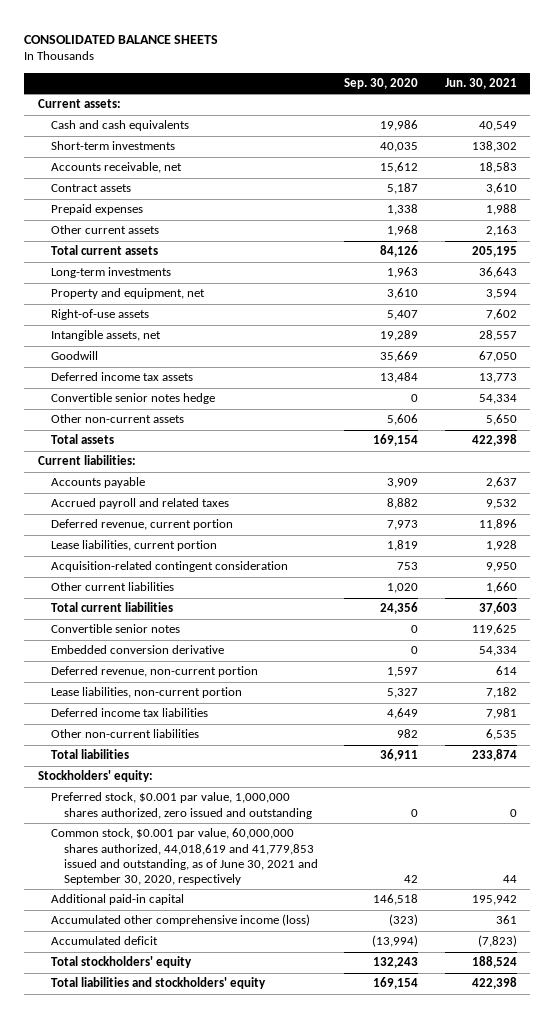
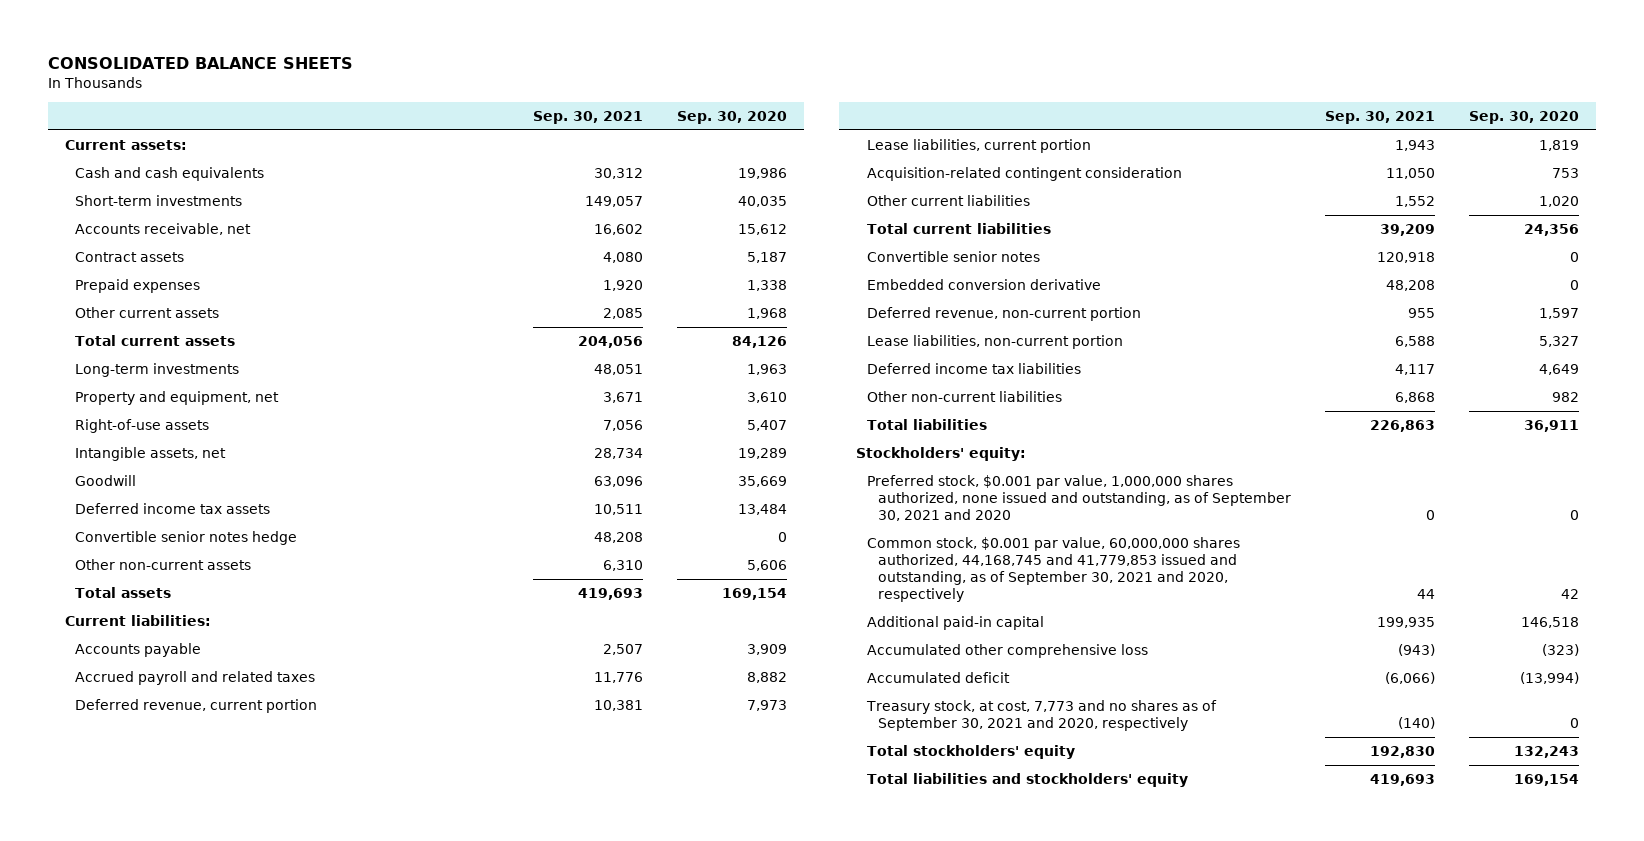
- | Sep. 30, 2020 | Jun. 30, 2021
+ | Sep. 30, 2021 | Sep. 30, 2020
- Preferred stock, $0.001 par value, 1,000,000 shares authorized, zero issued and outstanding | 0 | 0
- Common stock, $0.001 par value, 60,000,000 shares authorized, 44,018,619 and 41,779,853 issued and outstanding, as of June 30, 2021 and September 30, 2020, respectively | 42 | 44
+ Preferred stock, $0.001 par value, 1,000,000 shares authorized, none issued and outstanding, as of September 30, 2021 and 2020 | 0 | 0
+ Common stock, $0.001 par value, 60,000,000 shares authorized, 44,168,745 and 41,779,853 issued and outstanding, as of September 30, 2021 and 2020, respectively | 44 | 42
- Accumulated other comprehensive income (loss) | (323) | 361
+ Accumulated other comprehensive loss | (943) | (323)
+ Treasury stock, at cost, 7,773 and no shares as of September 30, 2021 and 2020, respectively | (140) | 0

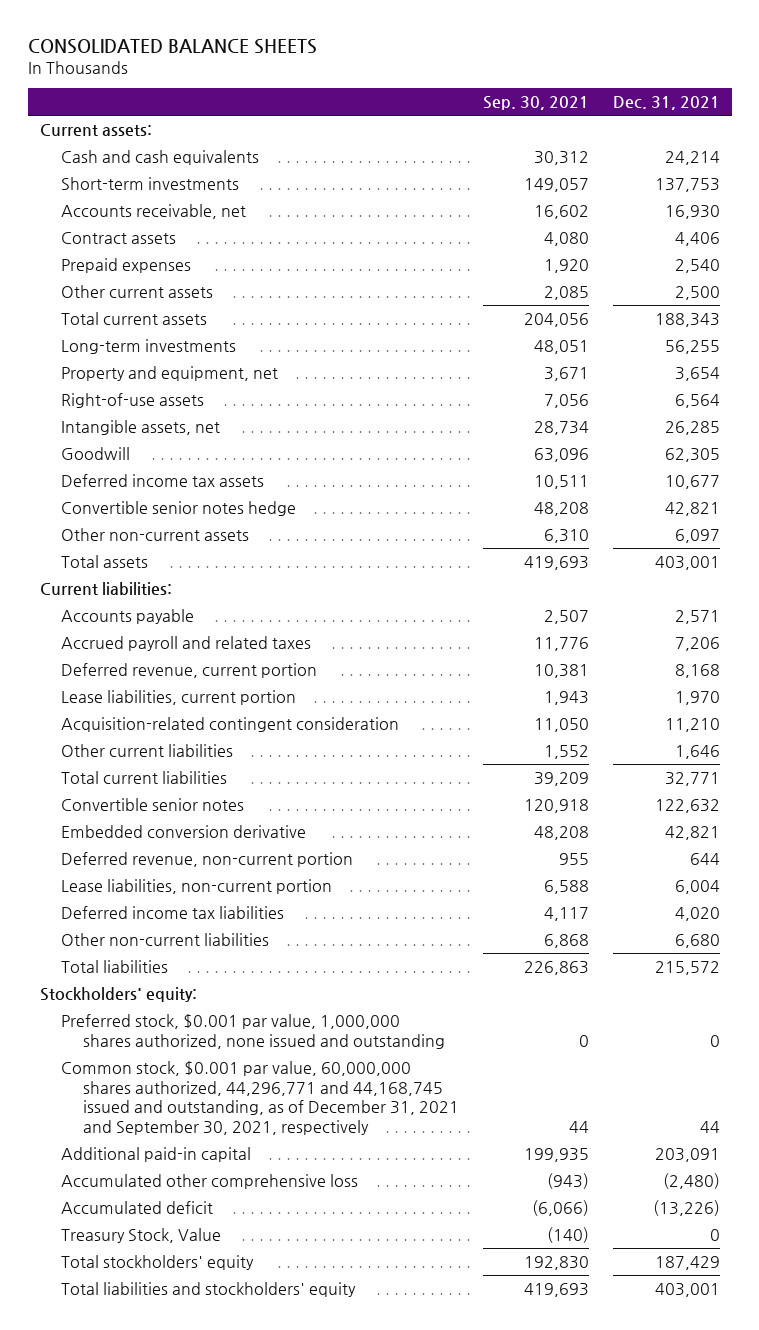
- | Sep. 30, 2021 | Sep. 30, 2020
+ | Sep. 30, 2021 | Dec. 31, 2021
- Preferred stock, $0.001 par value, 1,000,000 shares authorized, none issued and outstanding, as of September 30, 2021 and 2020 | 0 | 0
- Common stock, $0.001 par value, 60,000,000 shares authorized, 44,168,745 and 41,779,853 issued and outstanding, as of September 30, 2021 and 2020, respectively | 44 | 42
+ Preferred stock, $0.001 par value, 1,000,000 shares authorized, none issued and outstanding | 0 | 0
+ Common stock, $0.001 par value, 60,000,000 shares authorized, 44,296,771 and 44,168,745 issued and outstanding, as of December 31, 2021 and September 30, 2021, respectively | 44 | 44
- Treasury stock, at cost, 7,773 and no shares as of September 30, 2021 and 2020, respectively | (140) | 0
+ Treasury Stock, Value | (140) | 0

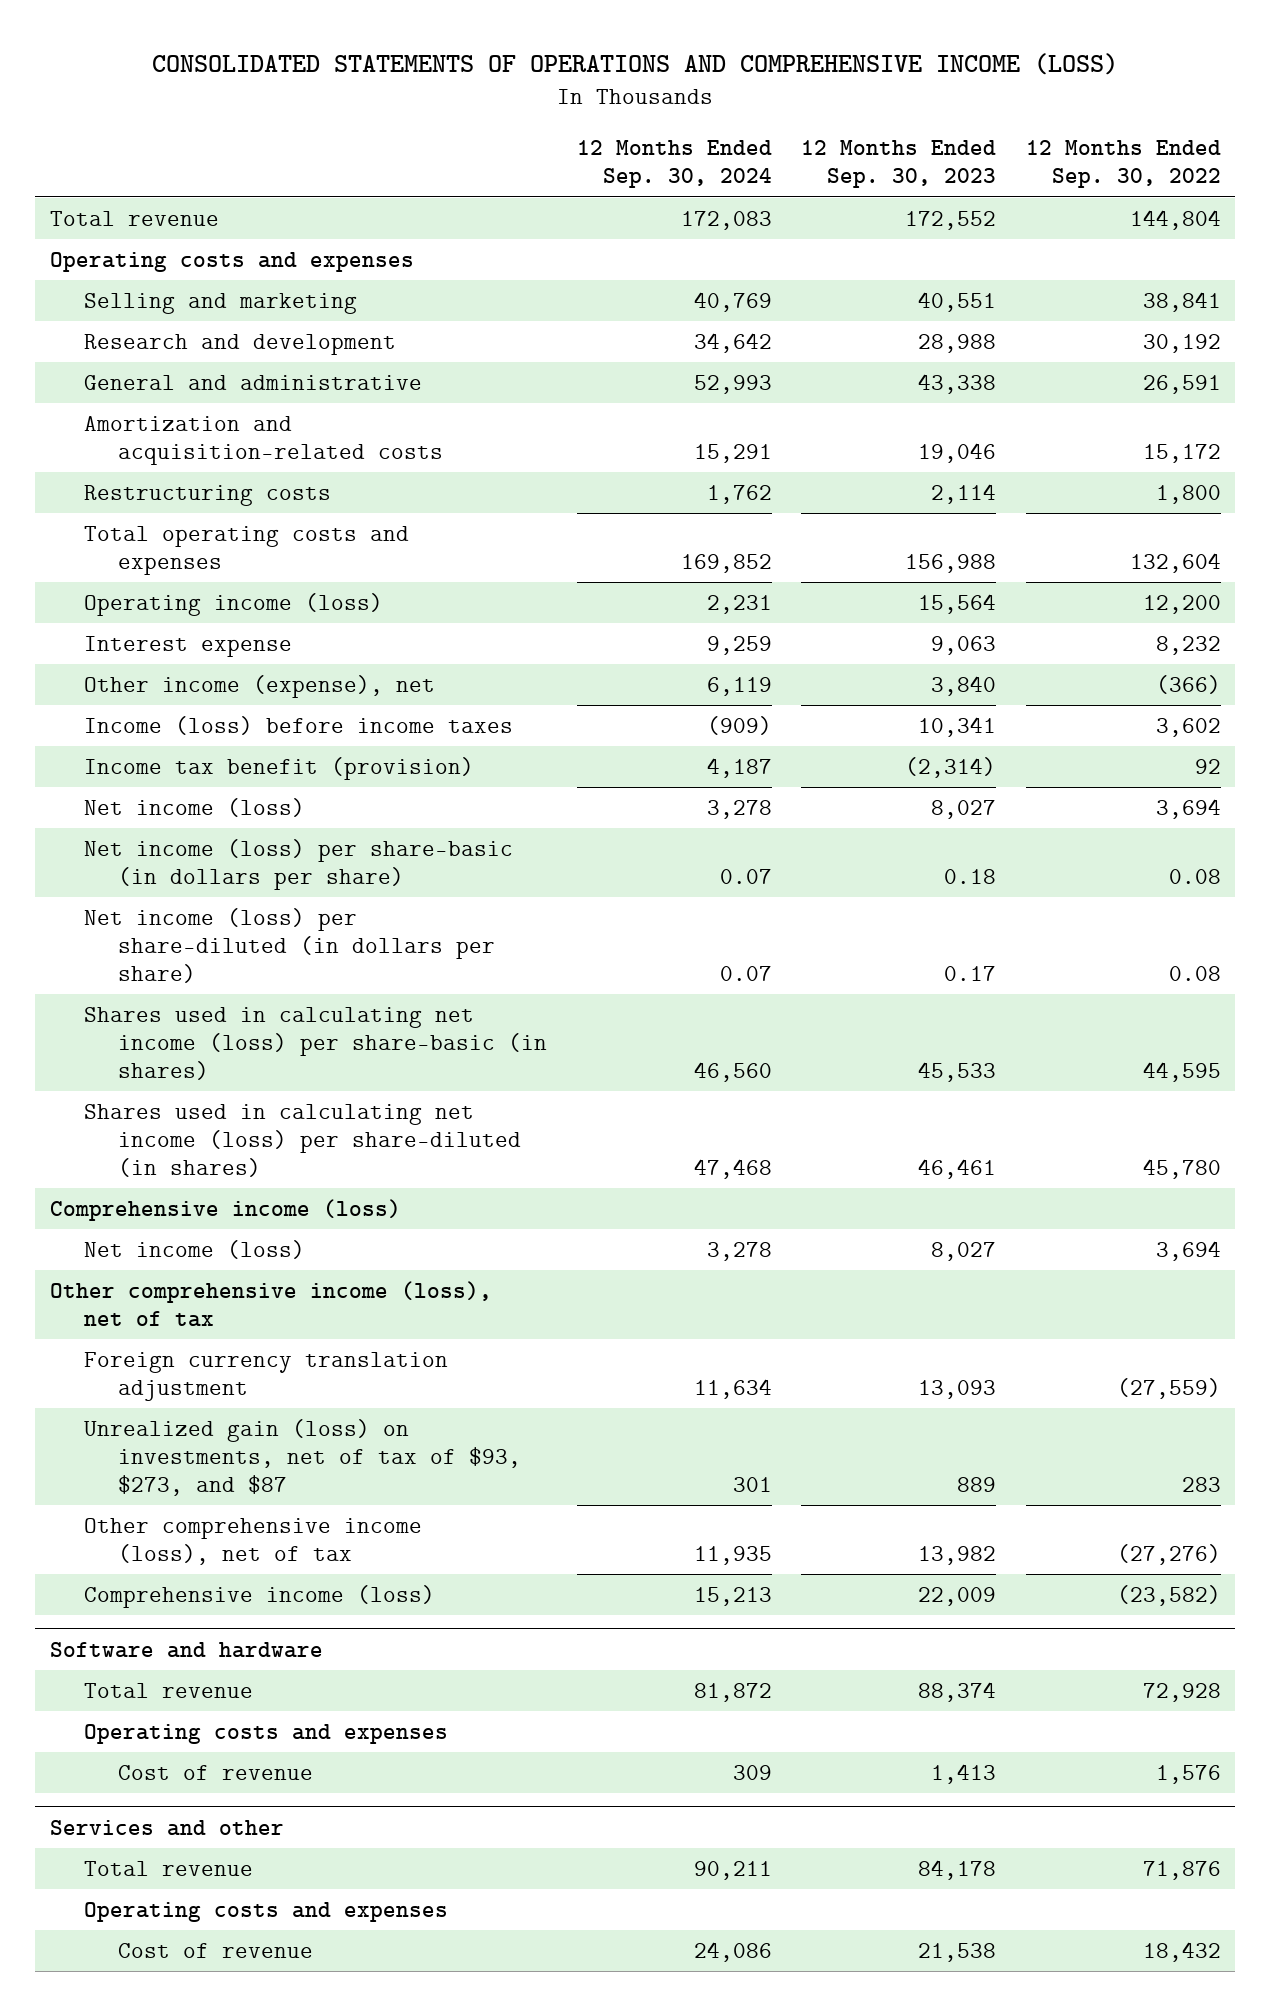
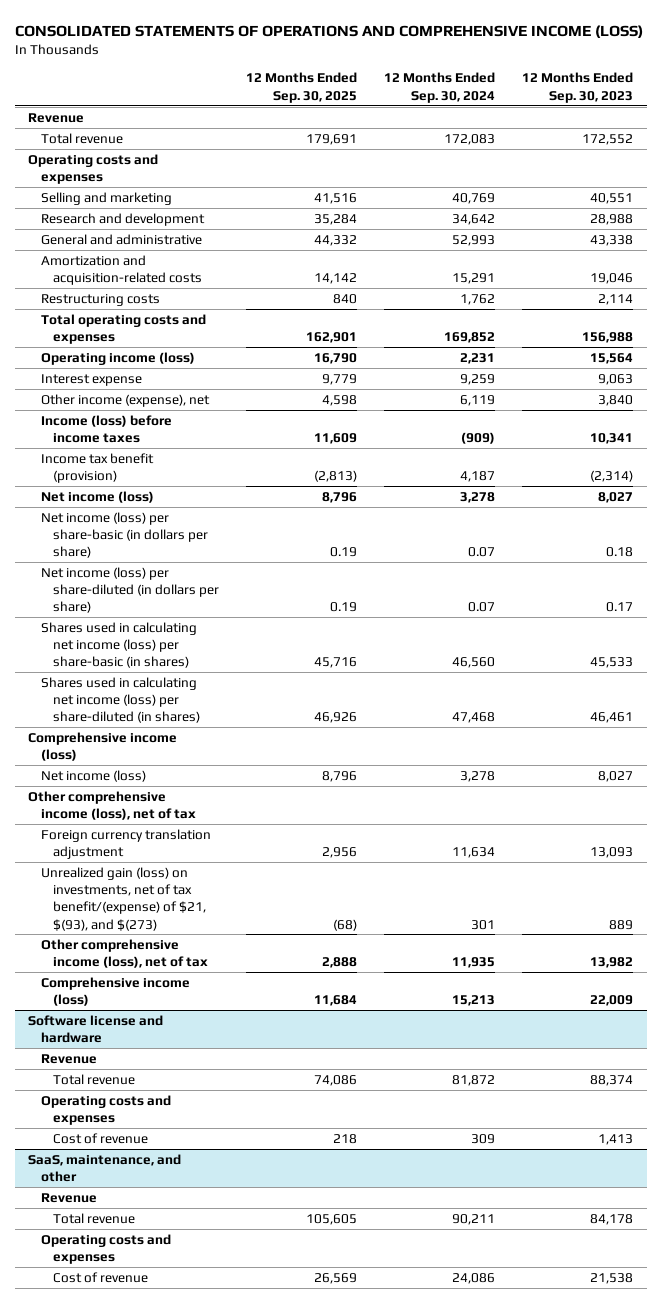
- | 12 Months Ended Sep. 30, 2024 | 12 Months Ended Sep. 30, 2023 | 12 Months Ended Sep. 30, 2022
+ | 12 Months Ended Sep. 30, 2025 | 12 Months Ended Sep. 30, 2024 | 12 Months Ended Sep. 30, 2023
+ Revenue
- Unrealized gain (loss) on investments, net of tax of $93, $273, and $87 | 301 | 889 | 283
+ Unrealized gain (loss) on investments, net of tax benefit/(expense) of $21, $(93), and $(273) | (68) | 301 | 889
- Software and hardware
+ Software license and hardware
+ Revenue
- Services and other
+ SaaS, maintenance, and other
+ Revenue

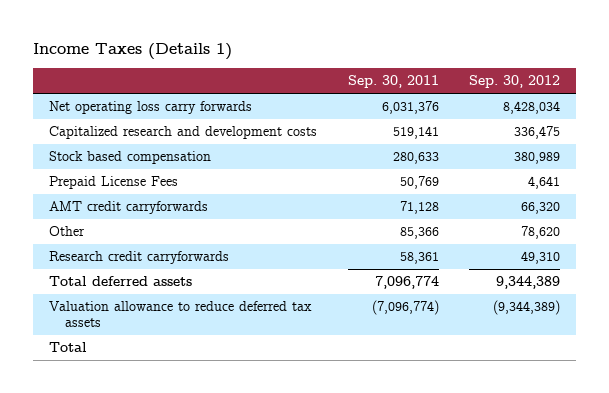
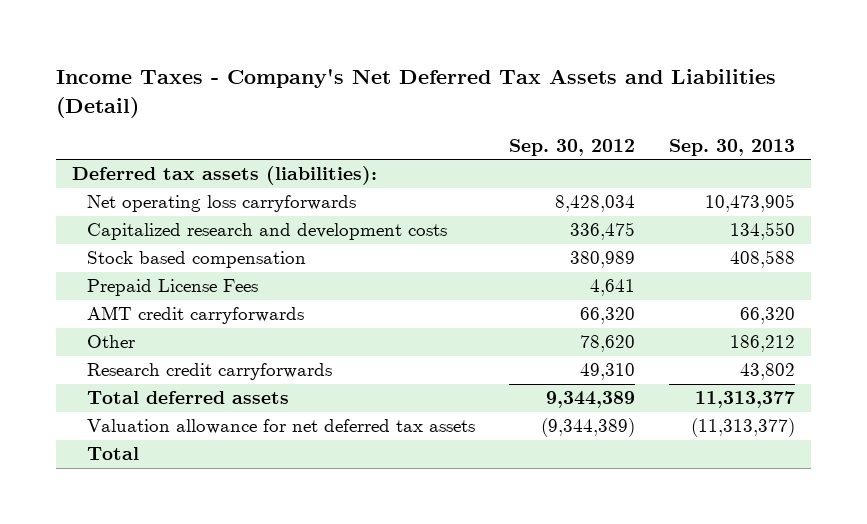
- Income Taxes (Details 1)
+ Income Taxes - Company's Net Deferred Tax Assets and Liabilities (Detail)
- | Sep. 30, 2011 | Sep. 30, 2012
+ | Sep. 30, 2012 | Sep. 30, 2013
- Net operating loss carry forwards | 6,031,376 | 8,428,034
+ Deferred tax assets (liabilities):
+ Net operating loss carryforwards | 8,428,034 | 10,473,905
- Valuation allowance to reduce deferred tax assets | (7,096,774) | (9,344,389)
+ Valuation allowance for net deferred tax assets | (9,344,389) | (11,313,377)

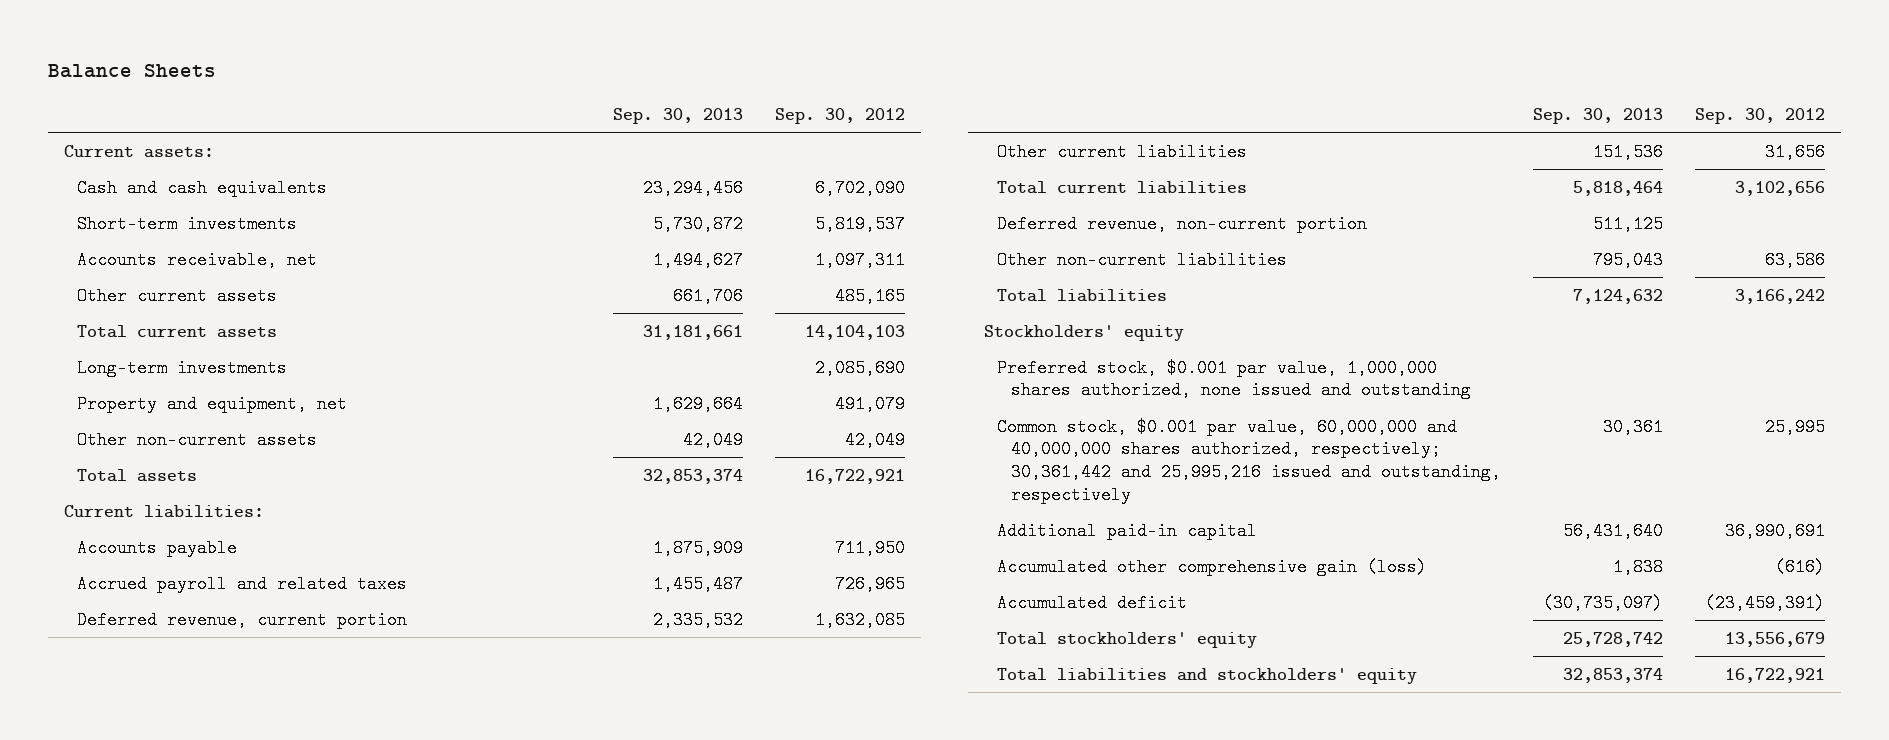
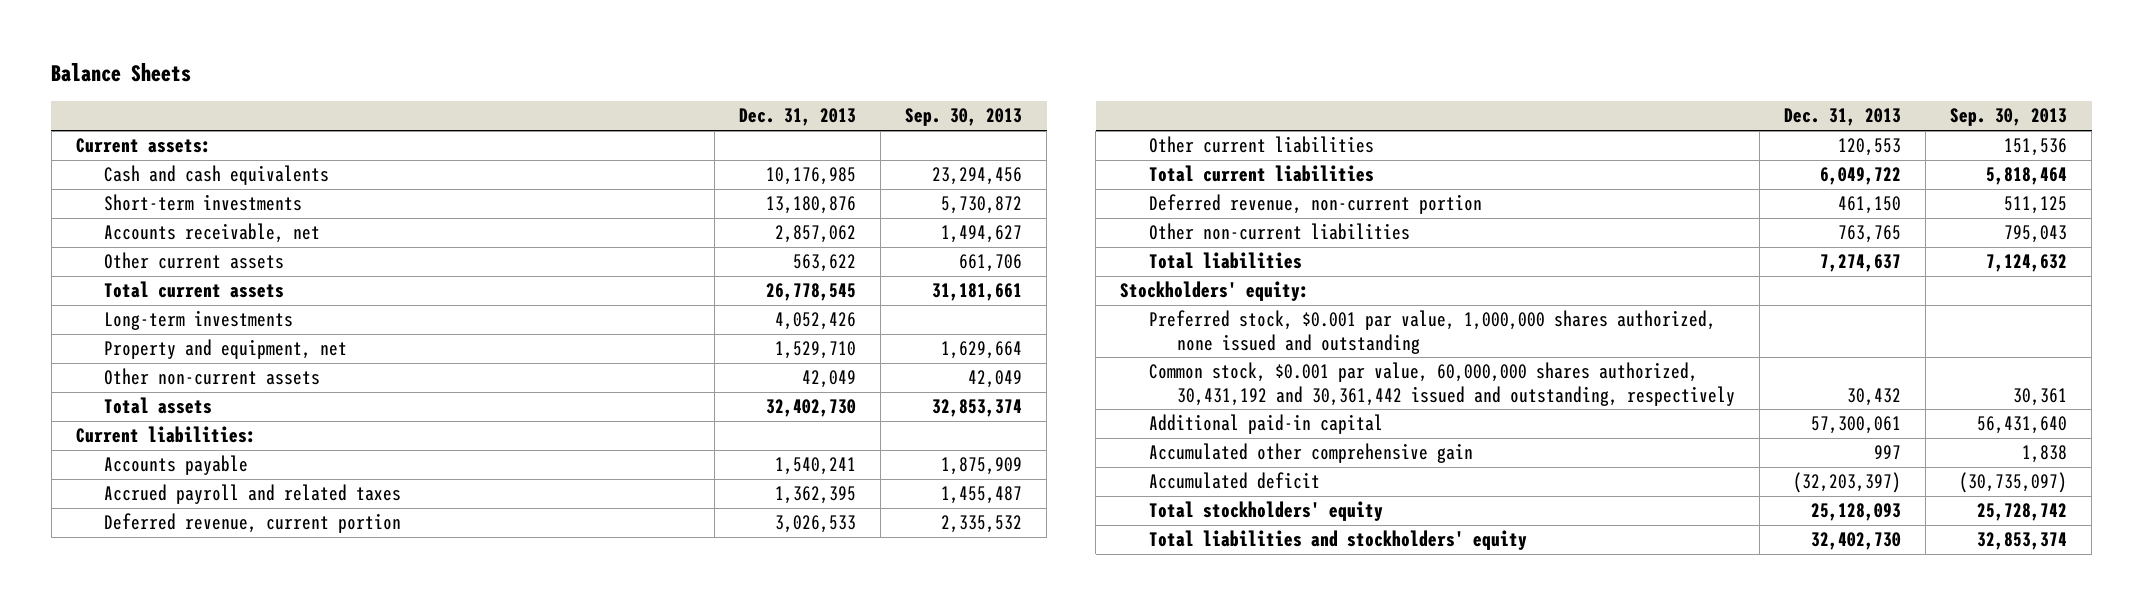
- | Sep. 30, 2013 | Sep. 30, 2012
+ | Dec. 31, 2013 | Sep. 30, 2013
- Stockholders' equity
+ Stockholders' equity:
- Common stock, $0.001 par value, 60,000,000 and 40,000,000 shares authorized, respectively; 30,361,442 and 25,995,216 issued and outstanding, respectively | 30,361 | 25,995
+ Common stock, $0.001 par value, 60,000,000 shares authorized, 30,431,192 and 30,361,442 issued and outstanding, respectively | 30,432 | 30,361
- Accumulated other comprehensive gain (loss) | 1,838 | (616)
+ Accumulated other comprehensive gain | 997 | 1,838

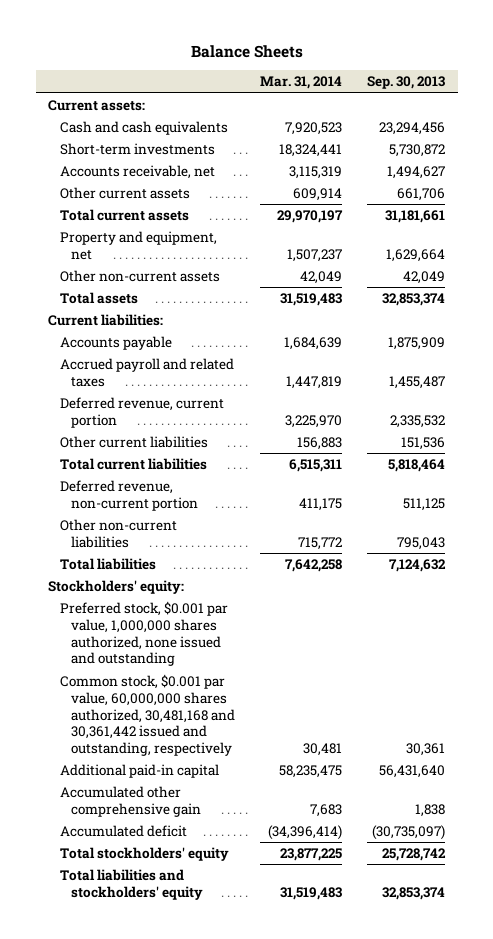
- | Dec. 31, 2013 | Sep. 30, 2013
+ | Mar. 31, 2014 | Sep. 30, 2013
- Long-term investments | 4,052,426 |
- Common stock, $0.001 par value, 60,000,000 shares authorized, 30,431,192 and 30,361,442 issued and outstanding, respectively | 30,432 | 30,361
+ Common stock, $0.001 par value, 60,000,000 shares authorized, 30,481,168 and 30,361,442 issued and outstanding, respectively | 30,481 | 30,361

